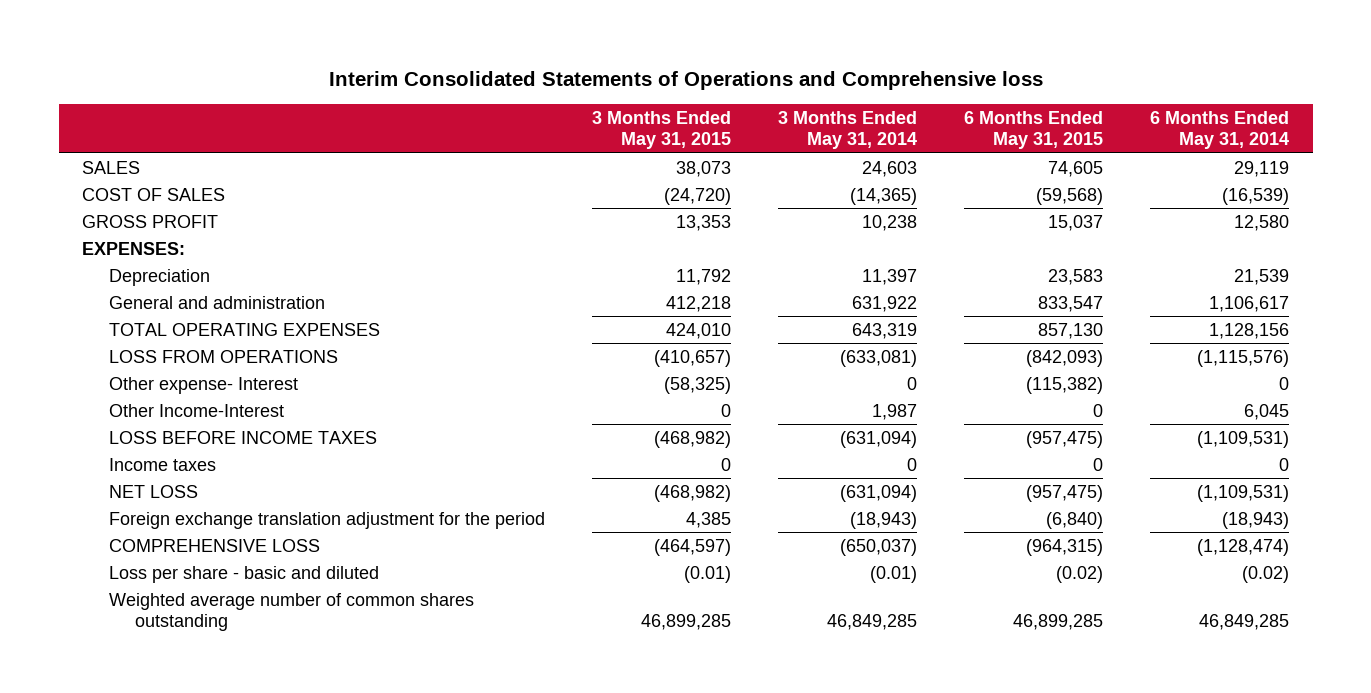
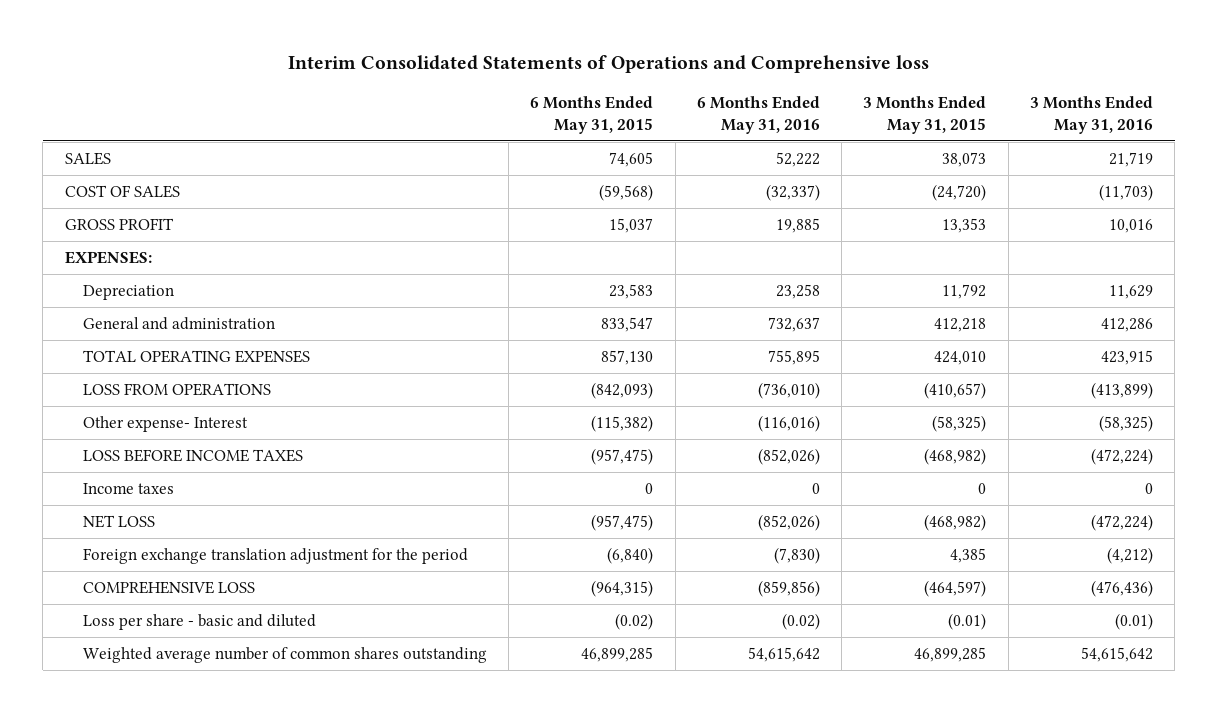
- | 3 Months Ended May 31, 2015 | 3 Months Ended May 31, 2014 | 6 Months Ended May 31, 2015 | 6 Months Ended May 31, 2014
+ | 6 Months Ended May 31, 2015 | 6 Months Ended May 31, 2016 | 3 Months Ended May 31, 2015 | 3 Months Ended May 31, 2016
- Other Income-Interest | 0 | 1,987 | 0 | 6,045

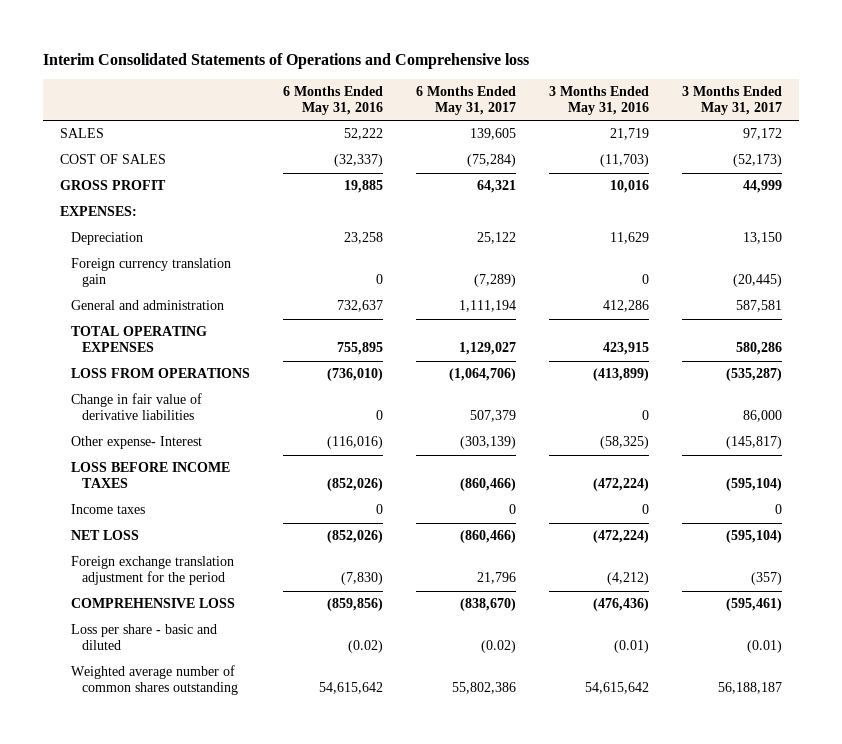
- | 6 Months Ended May 31, 2015 | 6 Months Ended May 31, 2016 | 3 Months Ended May 31, 2015 | 3 Months Ended May 31, 2016
+ | 6 Months Ended May 31, 2016 | 6 Months Ended May 31, 2017 | 3 Months Ended May 31, 2016 | 3 Months Ended May 31, 2017
+ Foreign currency translation gain | 0 | (7,289) | 0 | (20,445)
+ Change in fair value of derivative liabilities | 0 | 507,379 | 0 | 86,000

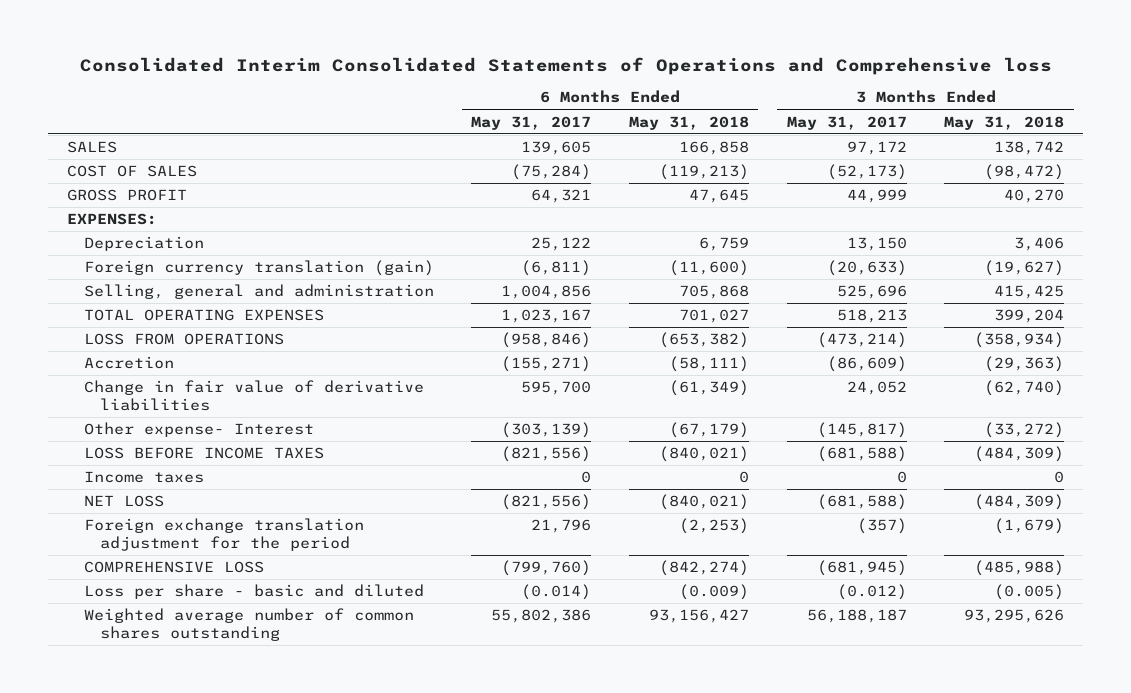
- Interim Consolidated Statements of Operations and Comprehensive loss
+ Consolidated Interim Consolidated Statements of Operations and Comprehensive loss
- | 6 Months Ended May 31, 2016 | 6 Months Ended May 31, 2017 | 3 Months Ended May 31, 2016 | 3 Months Ended May 31, 2017
+ | 6 Months Ended May 31, 2017 | 6 Months Ended May 31, 2018 | 3 Months Ended May 31, 2017 | 3 Months Ended May 31, 2018
- Foreign currency translation gain | 0 | (7,289) | 0 | (20,445)
- General and administration | 732,637 | 1,111,194 | 412,286 | 587,581
- TOTAL OPERATING EXPENSES | 755,895 | 1,129,027 | 423,915 | 580,286
- LOSS FROM OPERATIONS | (736,010) | (1,064,706) | (413,899) | (535,287)
- Change in fair value of derivative liabilities | 0 | 507,379 | 0 | 86,000
+ Foreign currency translation (gain) | (6,811) | (11,600) | (20,633) | (19,627)
+ Selling, general and administration | 1,004,856 | 705,868 | 525,696 | 415,425
+ TOTAL OPERATING EXPENSES | 1,023,167 | 701,027 | 518,213 | 399,204
+ LOSS FROM OPERATIONS | (958,846) | (653,382) | (473,214) | (358,934)
+ Accretion | (155,271) | (58,111) | (86,609) | (29,363)
+ Change in fair value of derivative liabilities | 595,700 | (61,349) | 24,052 | (62,740)
- LOSS BEFORE INCOME TAXES | (852,026) | (860,466) | (472,224) | (595,104)
+ LOSS BEFORE INCOME TAXES | (821,556) | (840,021) | (681,588) | (484,309)
- NET LOSS | (852,026) | (860,466) | (472,224) | (595,104)
+ NET LOSS | (821,556) | (840,021) | (681,588) | (484,309)
- COMPREHENSIVE LOSS | (859,856) | (838,670) | (476,436) | (595,461)
- Loss per share - basic and diluted | (0.02) | (0.02) | (0.01) | (0.01)
+ COMPREHENSIVE LOSS | (799,760) | (842,274) | (681,945) | (485,988)
+ Loss per share - basic and diluted | (0.014) | (0.009) | (0.012) | (0.005)

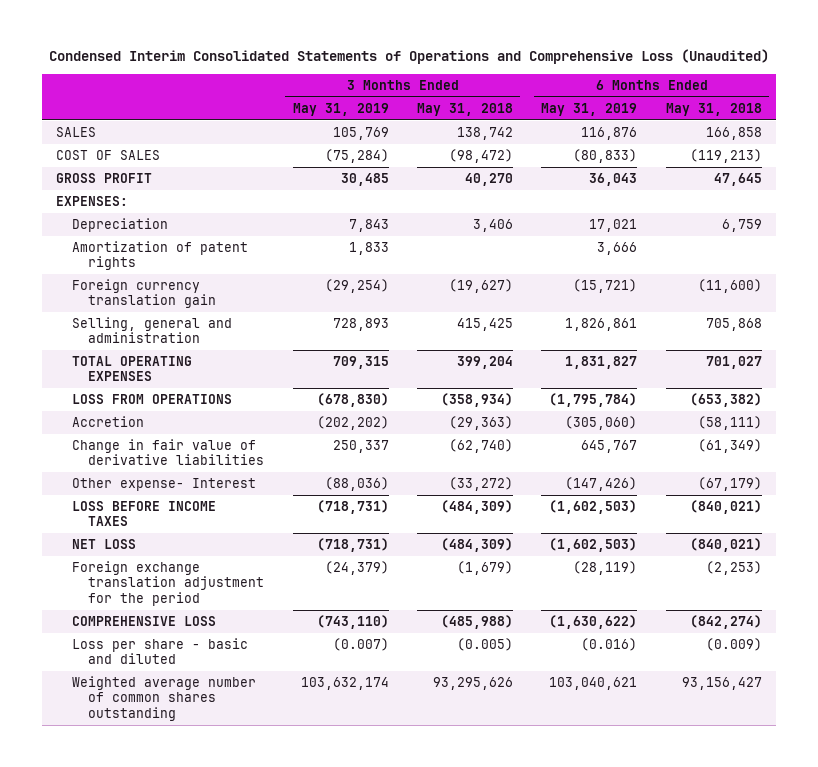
- Consolidated Interim Consolidated Statements of Operations and Comprehensive loss
+ Condensed Interim Consolidated Statements of Operations and Comprehensive Loss (Unaudited)
- | 6 Months Ended May 31, 2017 | 6 Months Ended May 31, 2018 | 3 Months Ended May 31, 2017 | 3 Months Ended May 31, 2018
+ | 3 Months Ended May 31, 2019 | 3 Months Ended May 31, 2018 | 6 Months Ended May 31, 2019 | 6 Months Ended May 31, 2018
- Foreign currency translation (gain) | (6,811) | (11,600) | (20,633) | (19,627)
+ Amortization of patent rights | 1,833 | | 3,666 |
+ Foreign currency translation gain | (29,254) | (19,627) | (15,721) | (11,600)
- Income taxes | 0 | 0 | 0 | 0

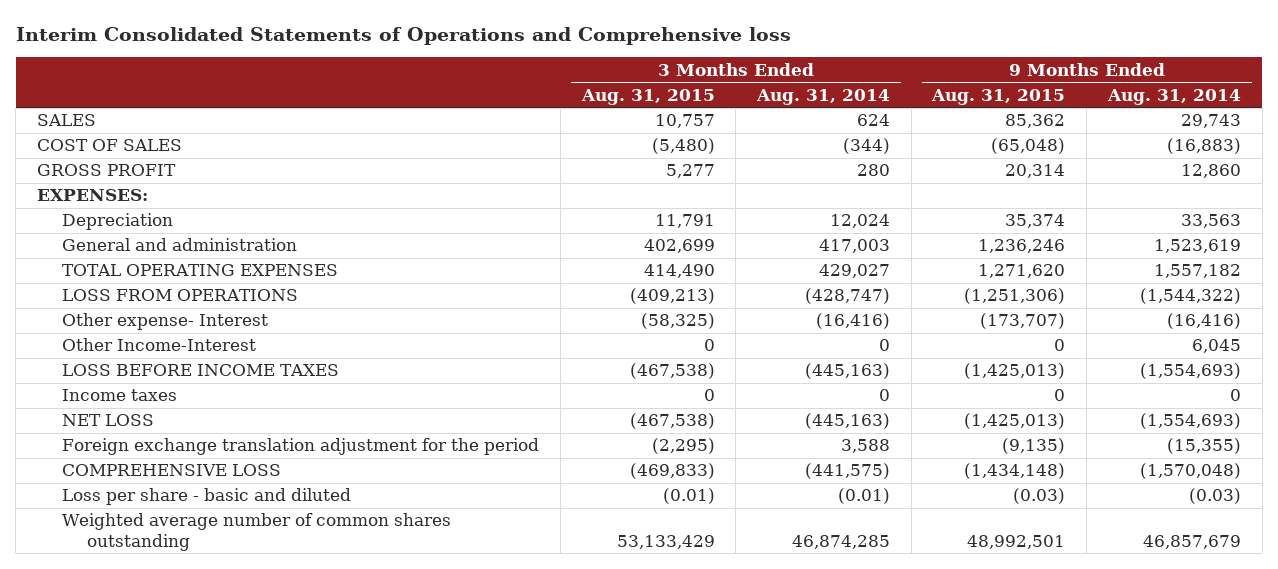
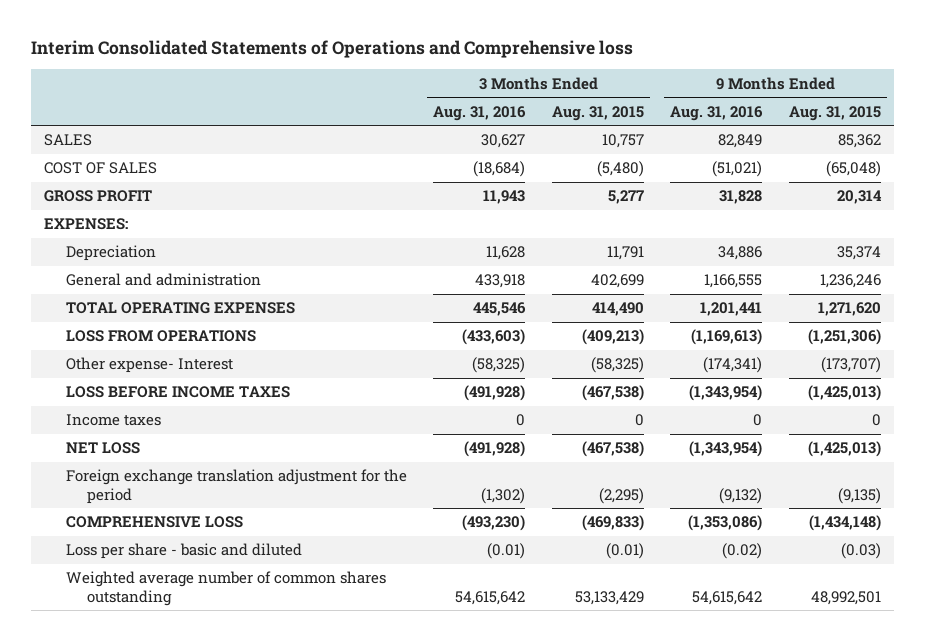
- | 3 Months Ended Aug. 31, 2015 | 3 Months Ended Aug. 31, 2014 | 9 Months Ended Aug. 31, 2015 | 9 Months Ended Aug. 31, 2014
+ | 3 Months Ended Aug. 31, 2016 | 3 Months Ended Aug. 31, 2015 | 9 Months Ended Aug. 31, 2016 | 9 Months Ended Aug. 31, 2015
- Other Income-Interest | 0 | 0 | 0 | 6,045

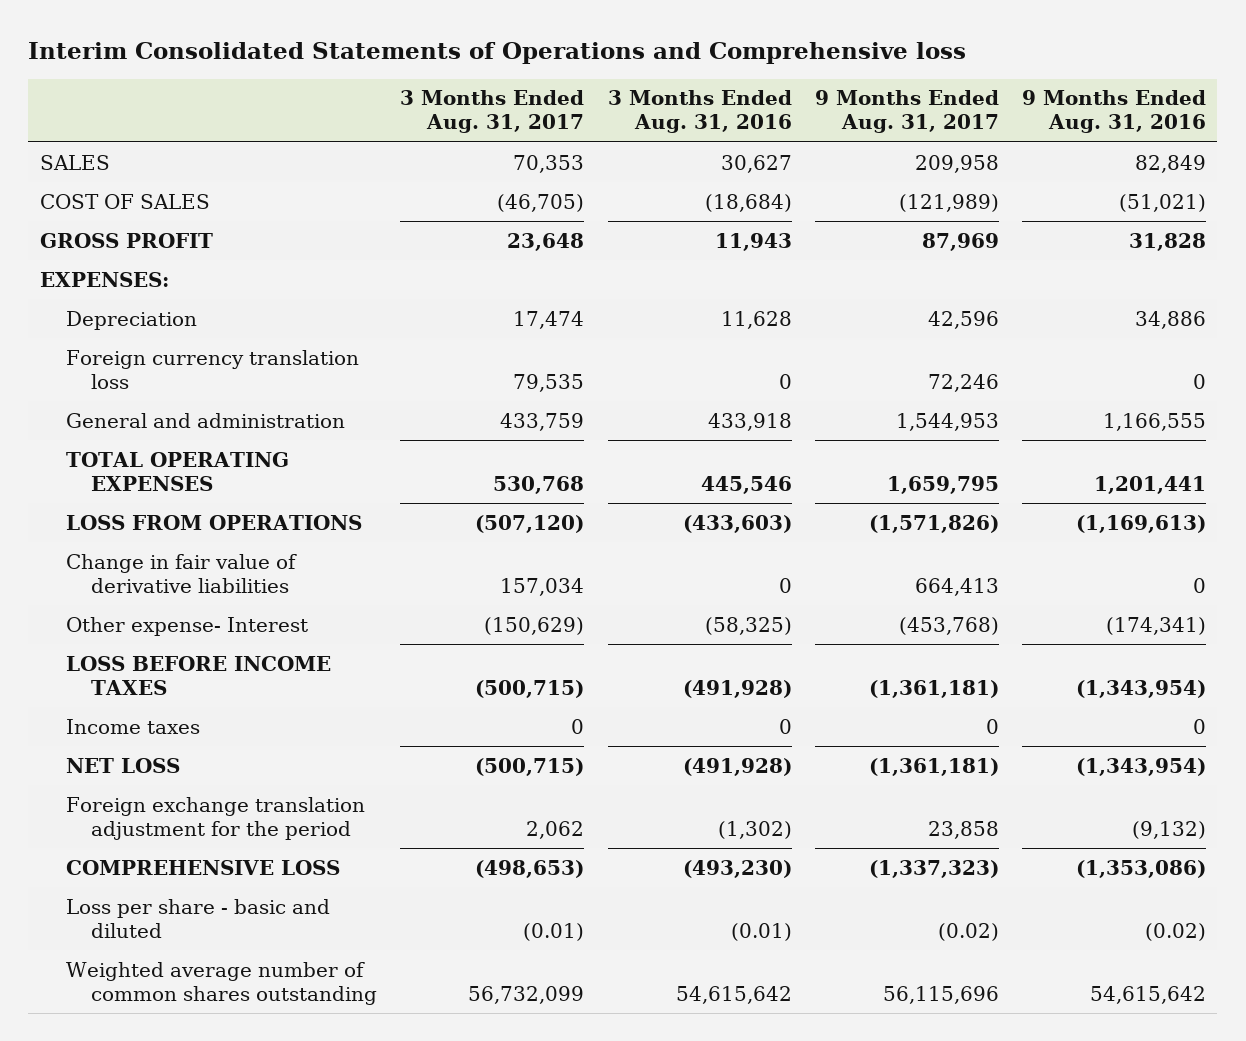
- | 3 Months Ended Aug. 31, 2016 | 3 Months Ended Aug. 31, 2015 | 9 Months Ended Aug. 31, 2016 | 9 Months Ended Aug. 31, 2015
+ | 3 Months Ended Aug. 31, 2017 | 3 Months Ended Aug. 31, 2016 | 9 Months Ended Aug. 31, 2017 | 9 Months Ended Aug. 31, 2016
+ Foreign currency translation loss | 79,535 | 0 | 72,246 | 0
+ Change in fair value of derivative liabilities | 157,034 | 0 | 664,413 | 0

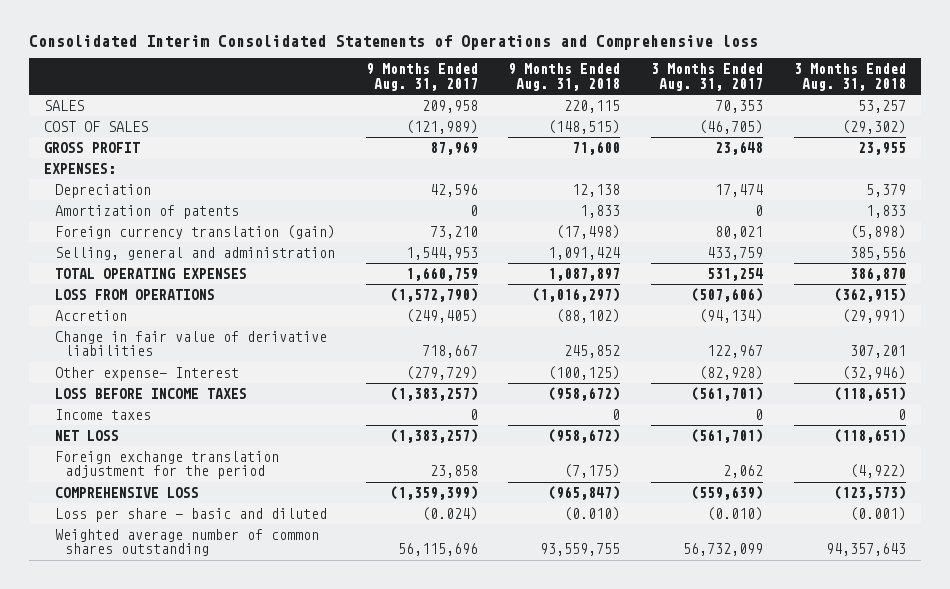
- Interim Consolidated Statements of Operations and Comprehensive loss
+ Consolidated Interim Consolidated Statements of Operations and Comprehensive loss
- | 3 Months Ended Aug. 31, 2017 | 3 Months Ended Aug. 31, 2016 | 9 Months Ended Aug. 31, 2017 | 9 Months Ended Aug. 31, 2016
+ | 9 Months Ended Aug. 31, 2017 | 9 Months Ended Aug. 31, 2018 | 3 Months Ended Aug. 31, 2017 | 3 Months Ended Aug. 31, 2018
- Foreign currency translation loss | 79,535 | 0 | 72,246 | 0
- General and administration | 433,759 | 433,918 | 1,544,953 | 1,166,555
- TOTAL OPERATING EXPENSES | 530,768 | 445,546 | 1,659,795 | 1,201,441
- LOSS FROM OPERATIONS | (507,120) | (433,603) | (1,571,826) | (1,169,613)
- Change in fair value of derivative liabilities | 157,034 | 0 | 664,413 | 0
- Other expense- Interest | (150,629) | (58,325) | (453,768) | (174,341)
- LOSS BEFORE INCOME TAXES | (500,715) | (491,928) | (1,361,181) | (1,343,954)
+ Amortization of patents | 0 | 1,833 | 0 | 1,833
+ Foreign currency translation (gain) | 73,210 | (17,498) | 80,021 | (5,898)
+ Selling, general and administration | 1,544,953 | 1,091,424 | 433,759 | 385,556
+ TOTAL OPERATING EXPENSES | 1,660,759 | 1,087,897 | 531,254 | 386,870
+ LOSS FROM OPERATIONS | (1,572,790) | (1,016,297) | (507,606) | (362,915)
+ Accretion | (249,405) | (88,102) | (94,134) | (29,991)
+ Change in fair value of derivative liabilities | 718,667 | 245,852 | 122,967 | 307,201
+ Other expense- Interest | (279,729) | (100,125) | (82,928) | (32,946)
+ LOSS BEFORE INCOME TAXES | (1,383,257) | (958,672) | (561,701) | (118,651)
- NET LOSS | (500,715) | (491,928) | (1,361,181) | (1,343,954)
+ NET LOSS | (1,383,257) | (958,672) | (561,701) | (118,651)
- COMPREHENSIVE LOSS | (498,653) | (493,230) | (1,337,323) | (1,353,086)
- Loss per share - basic and diluted | (0.01) | (0.01) | (0.02) | (0.02)
+ COMPREHENSIVE LOSS | (1,359,399) | (965,847) | (559,639) | (123,573)
+ Loss per share - basic and diluted | (0.024) | (0.010) | (0.010) | (0.001)

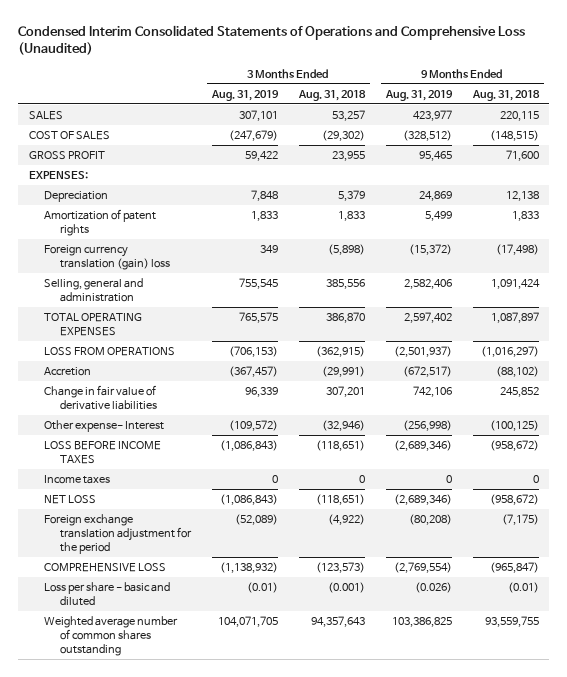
- Consolidated Interim Consolidated Statements of Operations and Comprehensive loss
+ Condensed Interim Consolidated Statements of Operations and Comprehensive Loss (Unaudited)
- | 9 Months Ended Aug. 31, 2017 | 9 Months Ended Aug. 31, 2018 | 3 Months Ended Aug. 31, 2017 | 3 Months Ended Aug. 31, 2018
+ | 3 Months Ended Aug. 31, 2019 | 3 Months Ended Aug. 31, 2018 | 9 Months Ended Aug. 31, 2019 | 9 Months Ended Aug. 31, 2018
- Amortization of patents | 0 | 1,833 | 0 | 1,833
- Foreign currency translation (gain) | 73,210 | (17,498) | 80,021 | (5,898)
+ Amortization of patent rights | 1,833 | 1,833 | 5,499 | 1,833
+ Foreign currency translation (gain) loss | 349 | (5,898) | (15,372) | (17,498)
- Loss per share - basic and diluted | (0.024) | (0.010) | (0.010) | (0.001)
+ Loss per share - basic and diluted | (0.01) | (0.001) | (0.026) | (0.01)

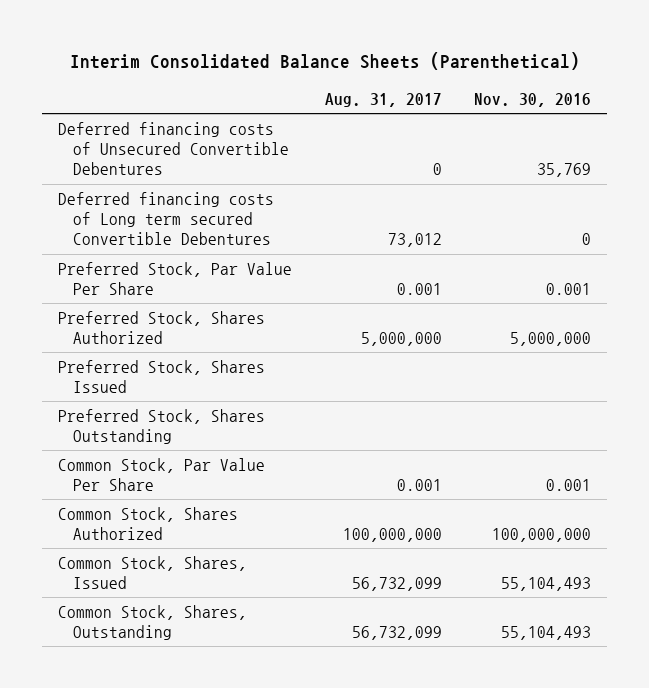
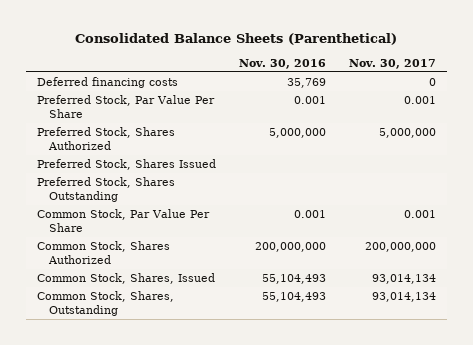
- Interim Consolidated Balance Sheets (Parenthetical)
+ Consolidated Balance Sheets (Parenthetical)
- | Aug. 31, 2017 | Nov. 30, 2016
+ | Nov. 30, 2016 | Nov. 30, 2017
- Deferred financing costs of Unsecured Convertible Debentures | 0 | 35,769
- Deferred financing costs of Long term secured Convertible Debentures | 73,012 | 0
+ Deferred financing costs | 35,769 | 0
- Common Stock, Shares Authorized | 100,000,000 | 100,000,000
+ Common Stock, Shares Authorized | 200,000,000 | 200,000,000

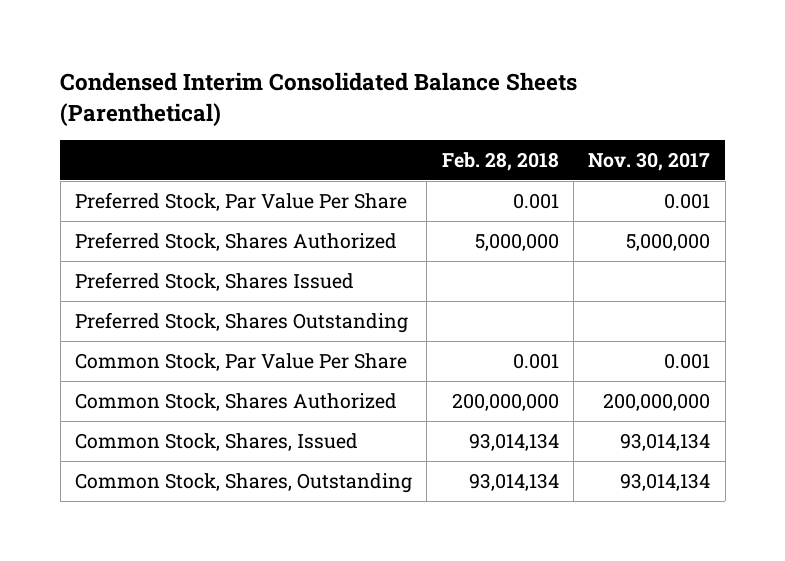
- Consolidated Balance Sheets (Parenthetical)
+ Condensed Interim Consolidated Balance Sheets (Parenthetical)
- | Nov. 30, 2016 | Nov. 30, 2017
+ | Feb. 28, 2018 | Nov. 30, 2017
- Deferred financing costs | 35,769 | 0

